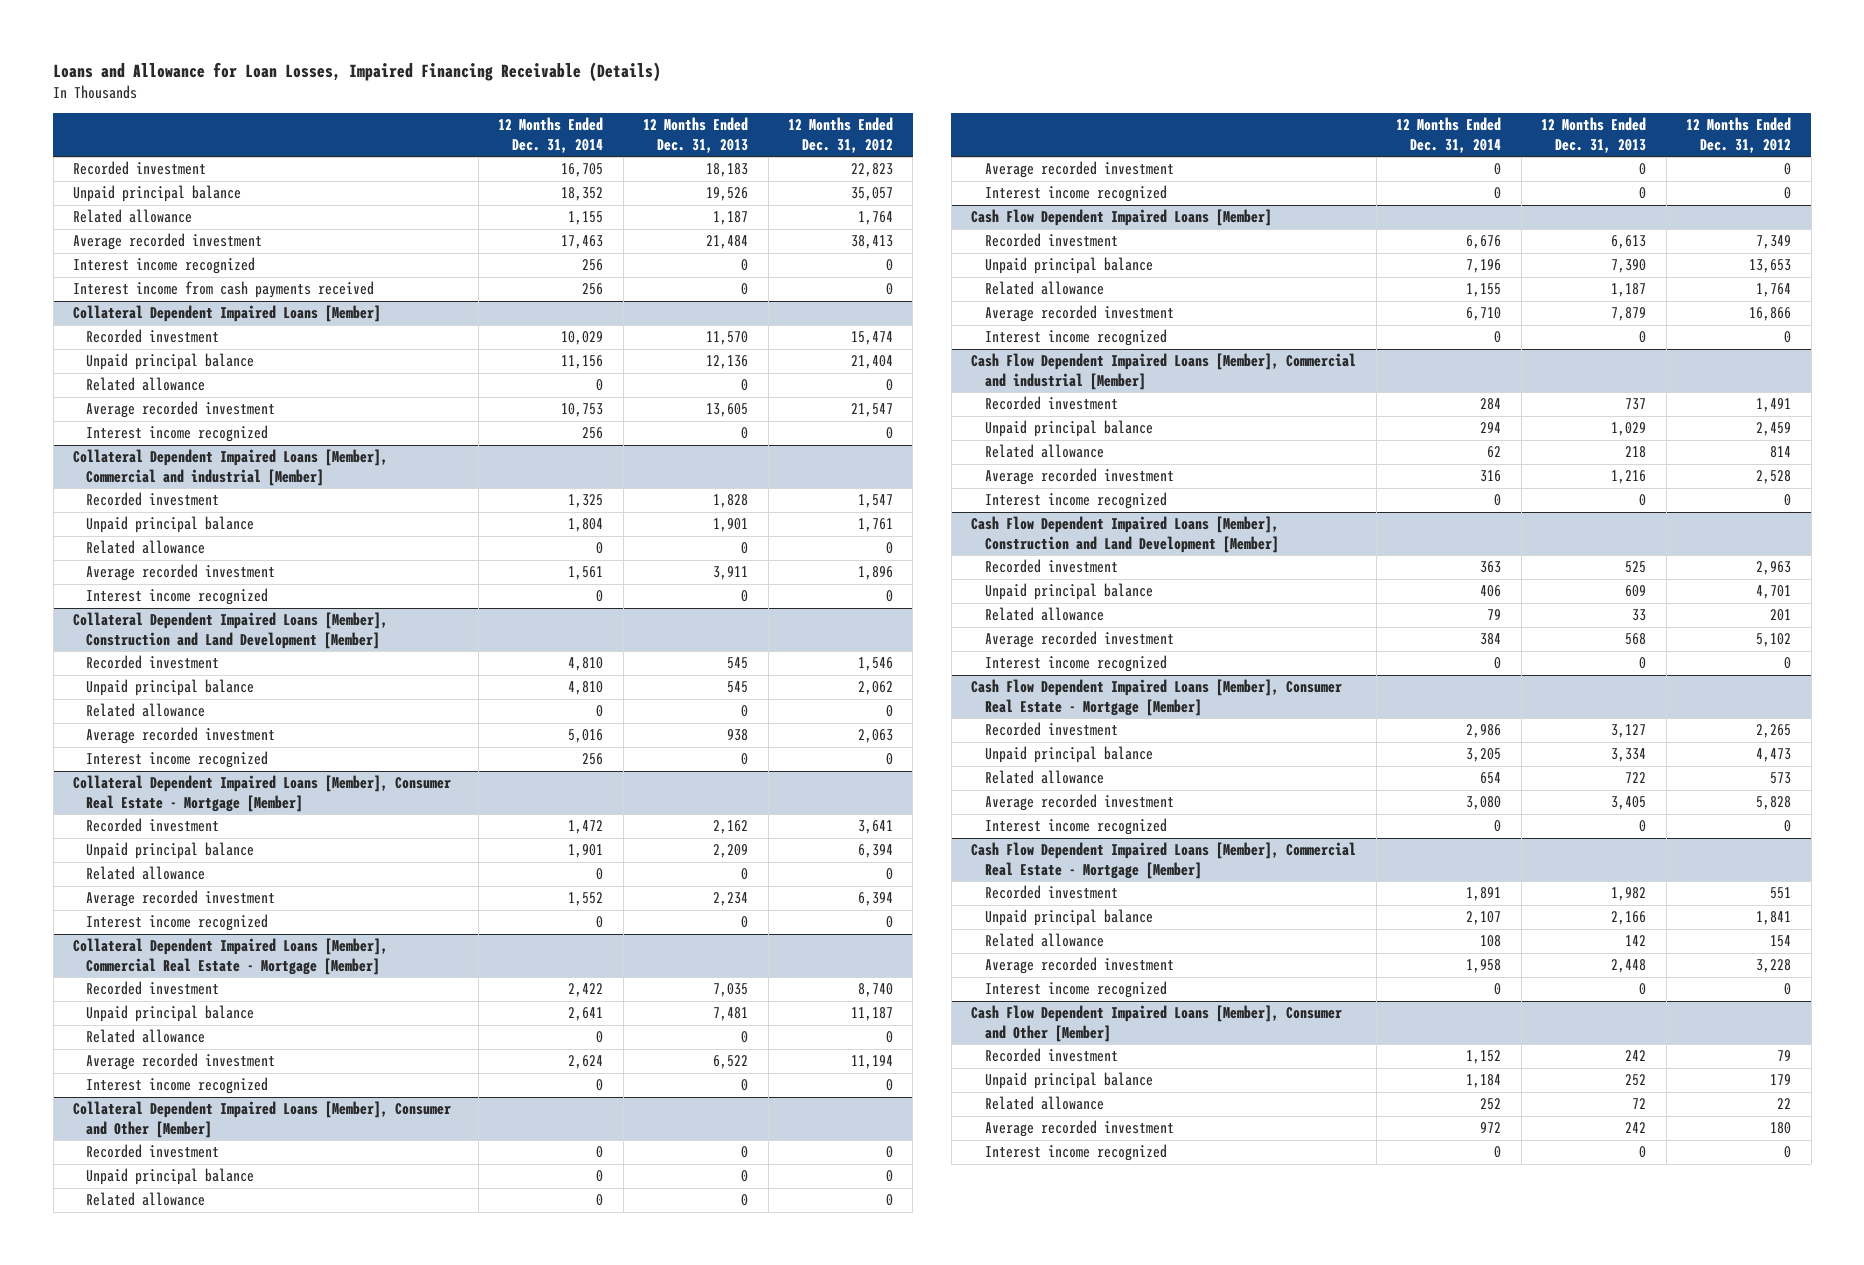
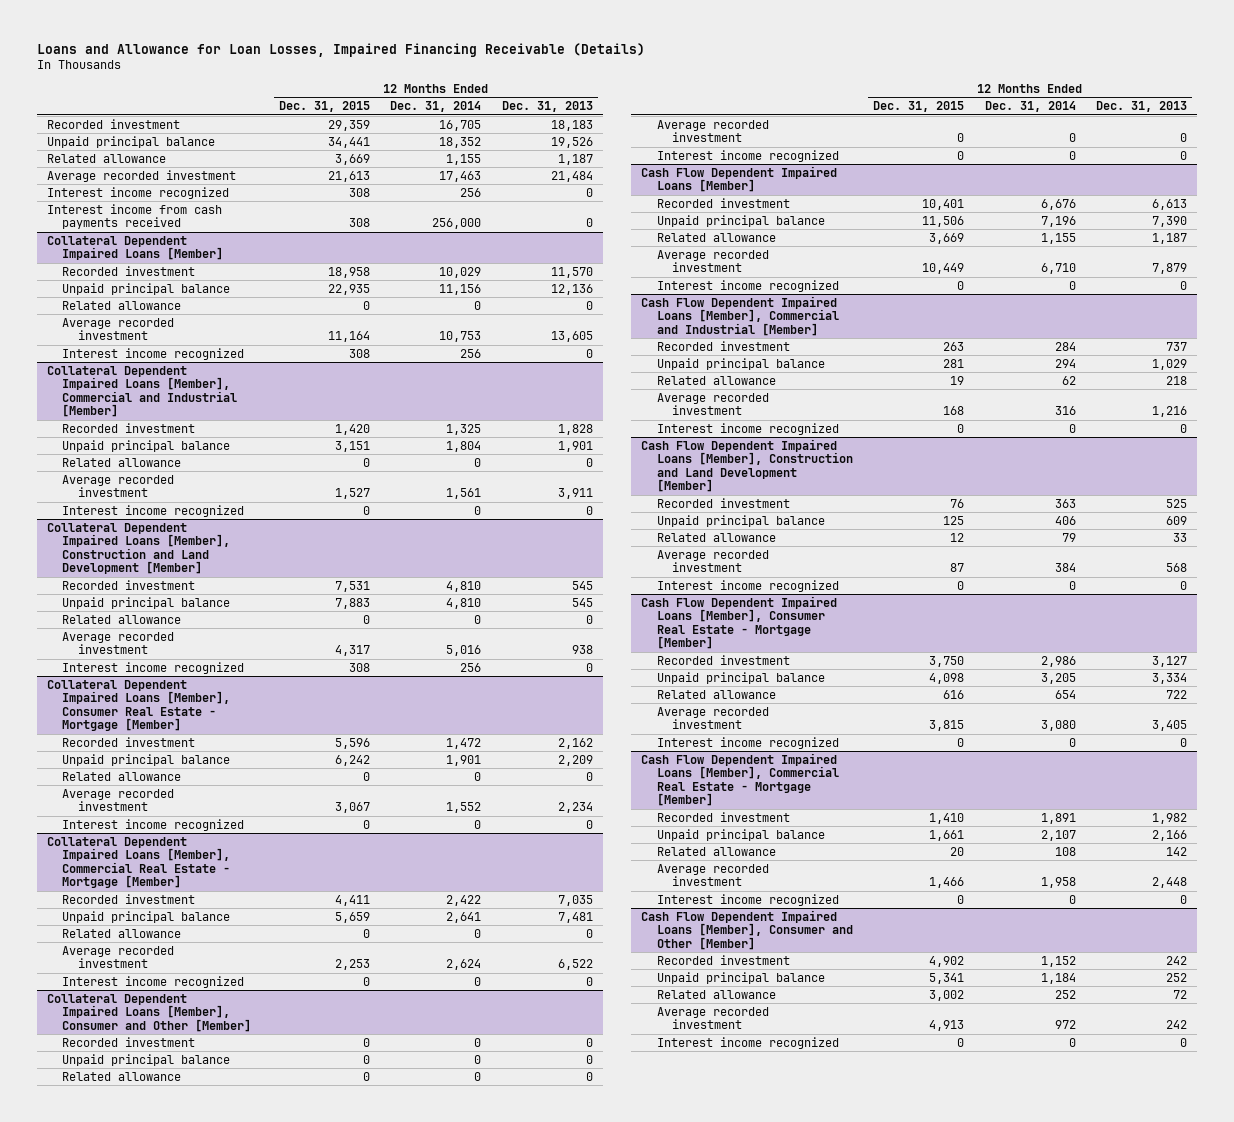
- | 12 Months Ended Dec. 31, 2014 | 12 Months Ended Dec. 31, 2013 | 12 Months Ended Dec. 31, 2012
+ | 12 Months Ended Dec. 31, 2015 | 12 Months Ended Dec. 31, 2014 | 12 Months Ended Dec. 31, 2013
- Interest income from cash payments received | 256 | 0 | 0
+ Interest income from cash payments received | 308 | 256,000 | 0
- Collateral Dependent Impaired Loans [Member], Commercial and industrial [Member]
+ Collateral Dependent Impaired Loans [Member], Commercial and Industrial [Member]
- Cash Flow Dependent Impaired Loans [Member], Commercial and industrial [Member]
+ Cash Flow Dependent Impaired Loans [Member], Commercial and Industrial [Member]

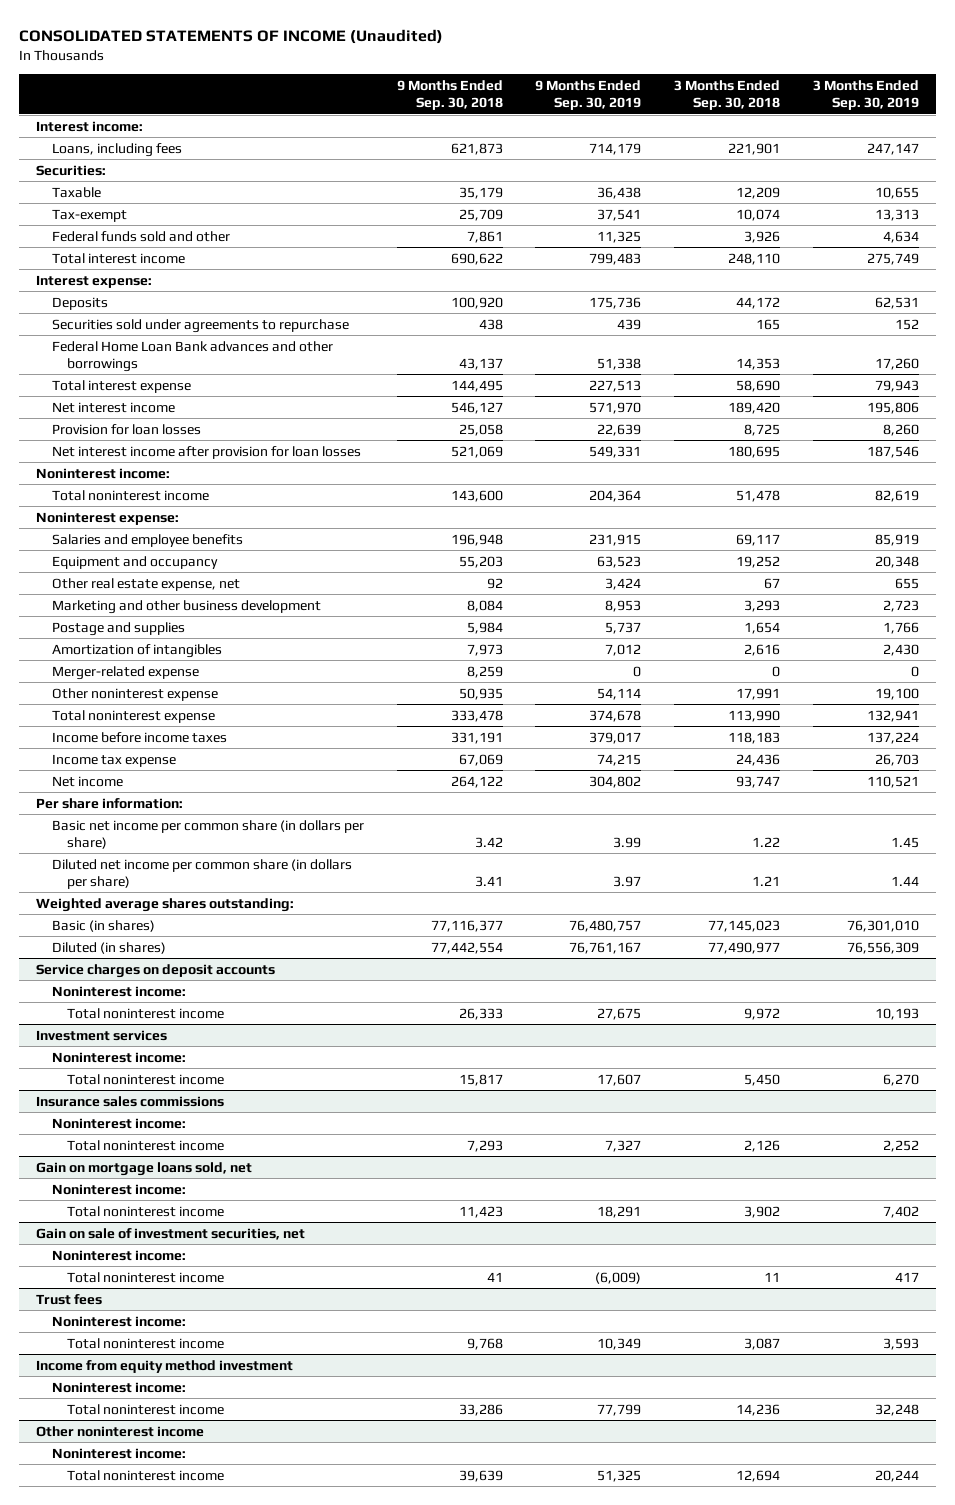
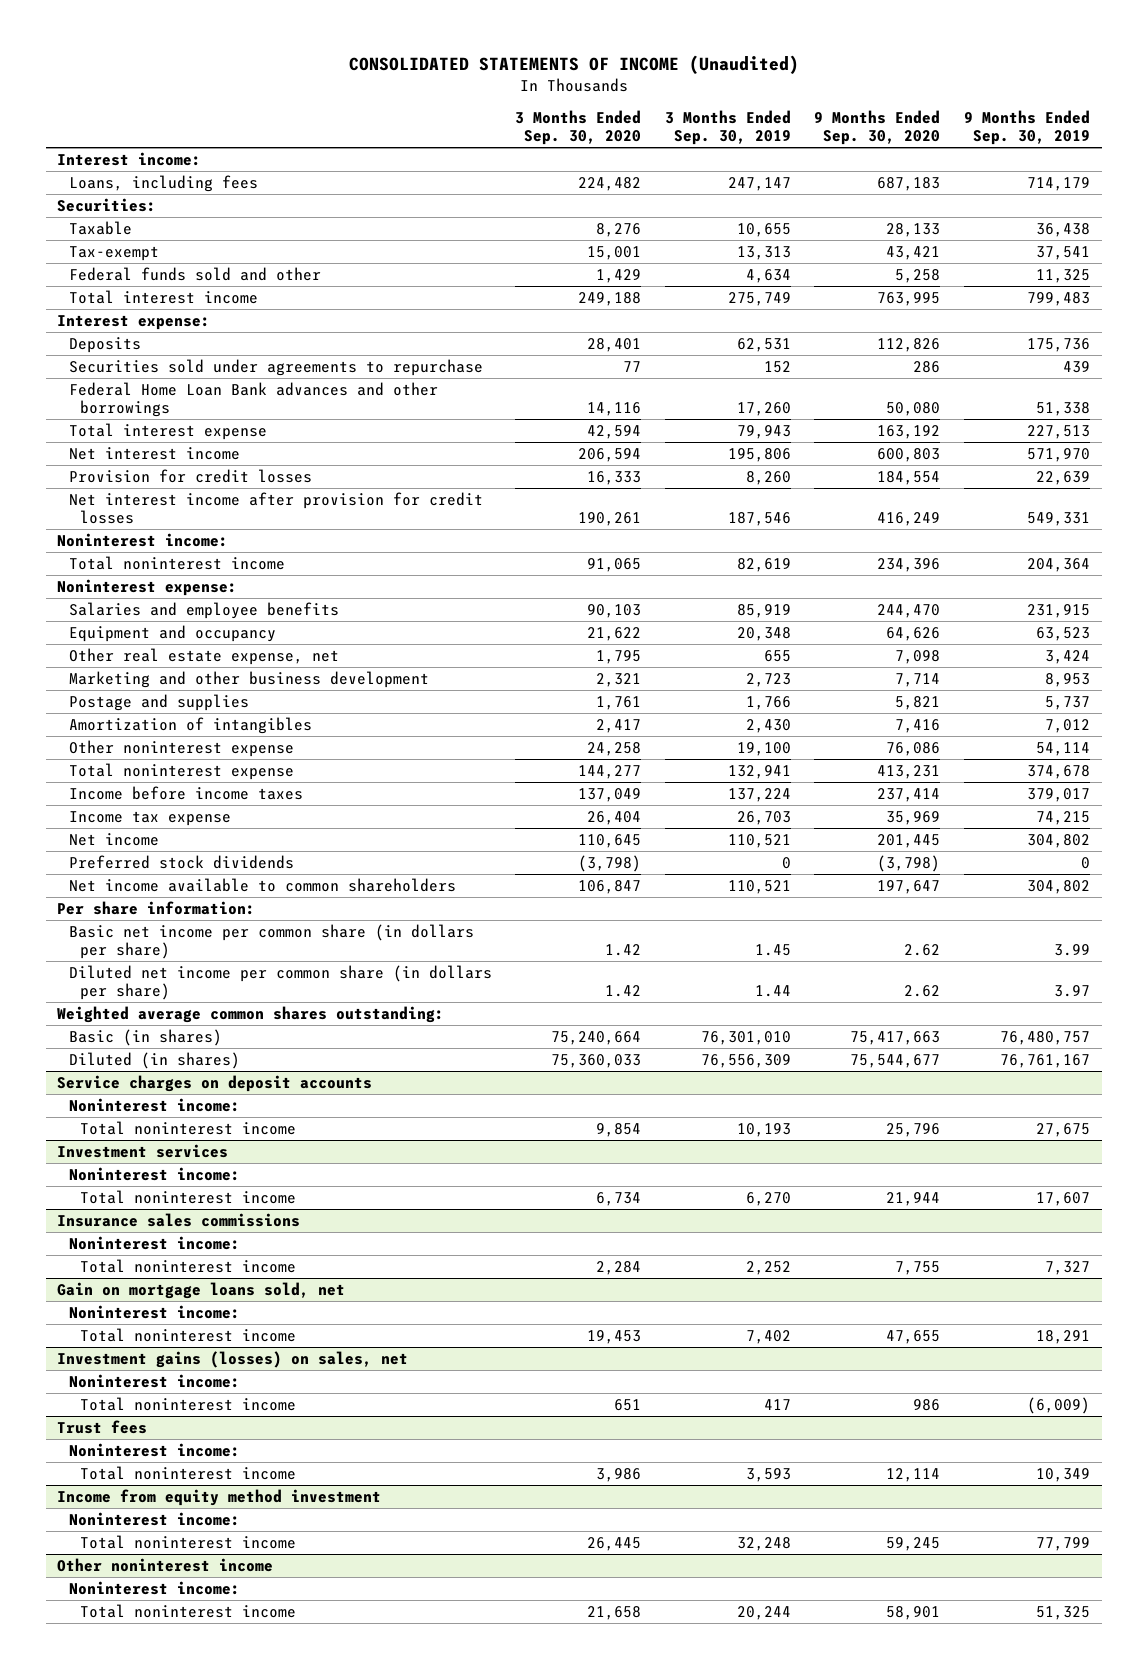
- | 9 Months Ended Sep. 30, 2018 | 9 Months Ended Sep. 30, 2019 | 3 Months Ended Sep. 30, 2018 | 3 Months Ended Sep. 30, 2019
+ | 3 Months Ended Sep. 30, 2020 | 3 Months Ended Sep. 30, 2019 | 9 Months Ended Sep. 30, 2020 | 9 Months Ended Sep. 30, 2019
- Provision for loan losses | 25,058 | 22,639 | 8,725 | 8,260
- Net interest income after provision for loan losses | 521,069 | 549,331 | 180,695 | 187,546
+ Provision for credit losses | 16,333 | 8,260 | 184,554 | 22,639
+ Net interest income after provision for credit losses | 190,261 | 187,546 | 416,249 | 549,331
- Merger-related expense | 8,259 | 0 | 0 | 0
+ Preferred stock dividends | (3,798) | 0 | (3,798) | 0
+ Net income available to common shareholders | 106,847 | 110,521 | 197,647 | 304,802
- Weighted average shares outstanding:
+ Weighted average common shares outstanding:
- Gain on sale of investment securities, net
+ Investment gains (losses) on sales, net

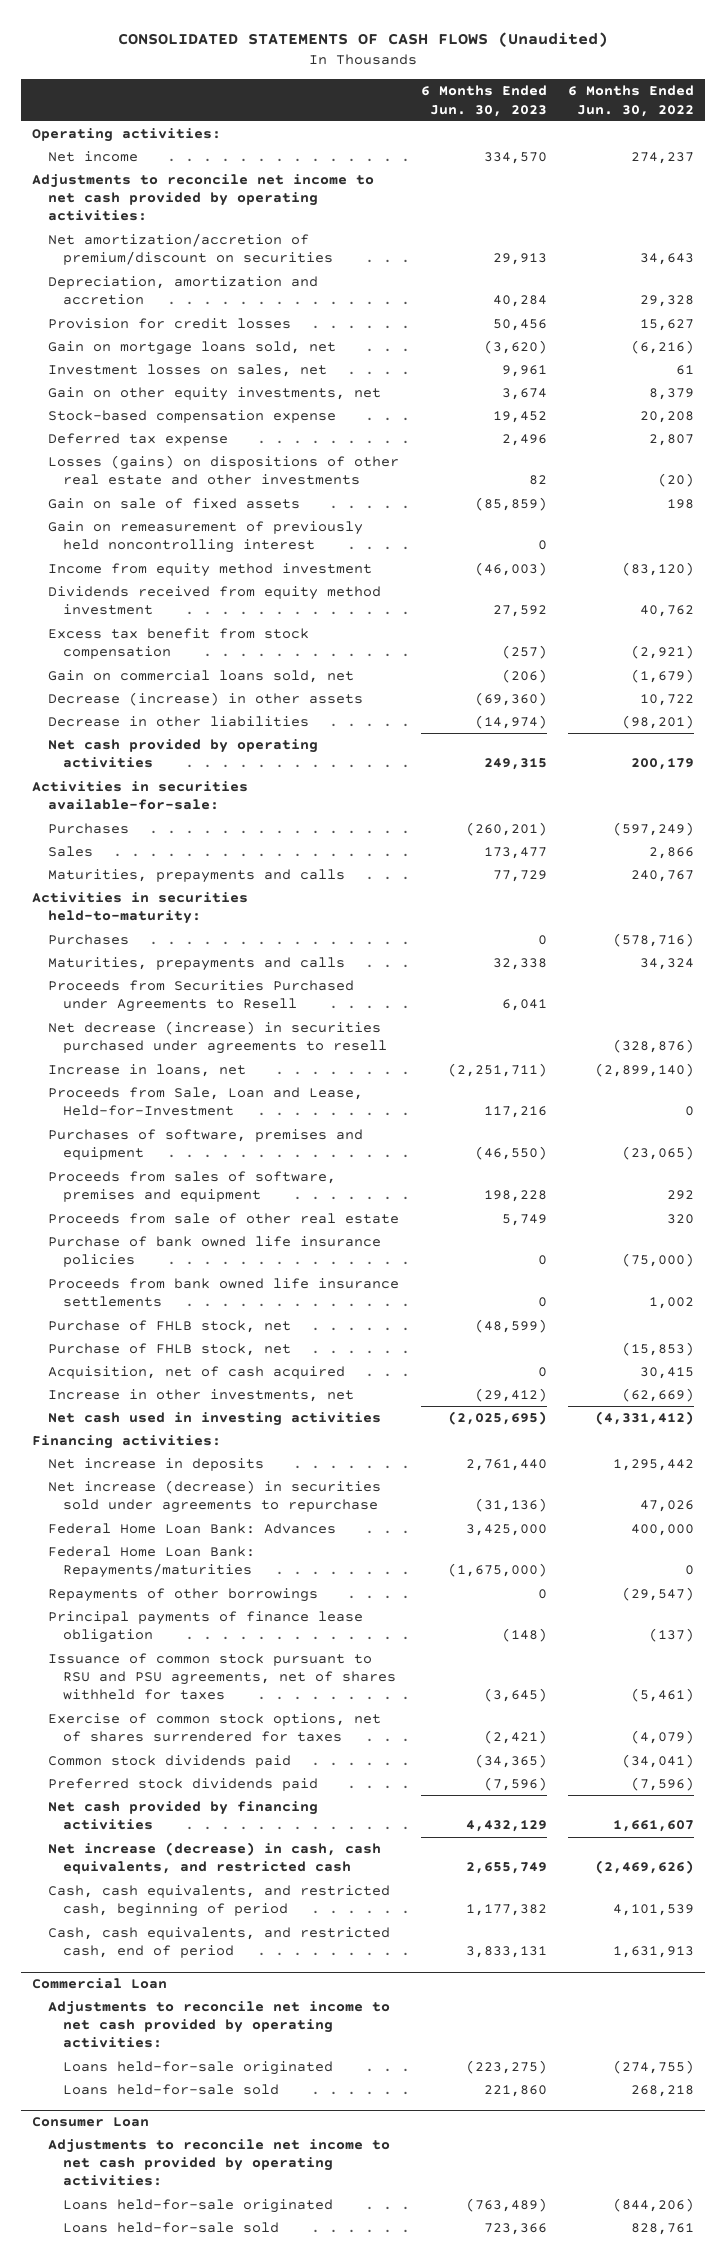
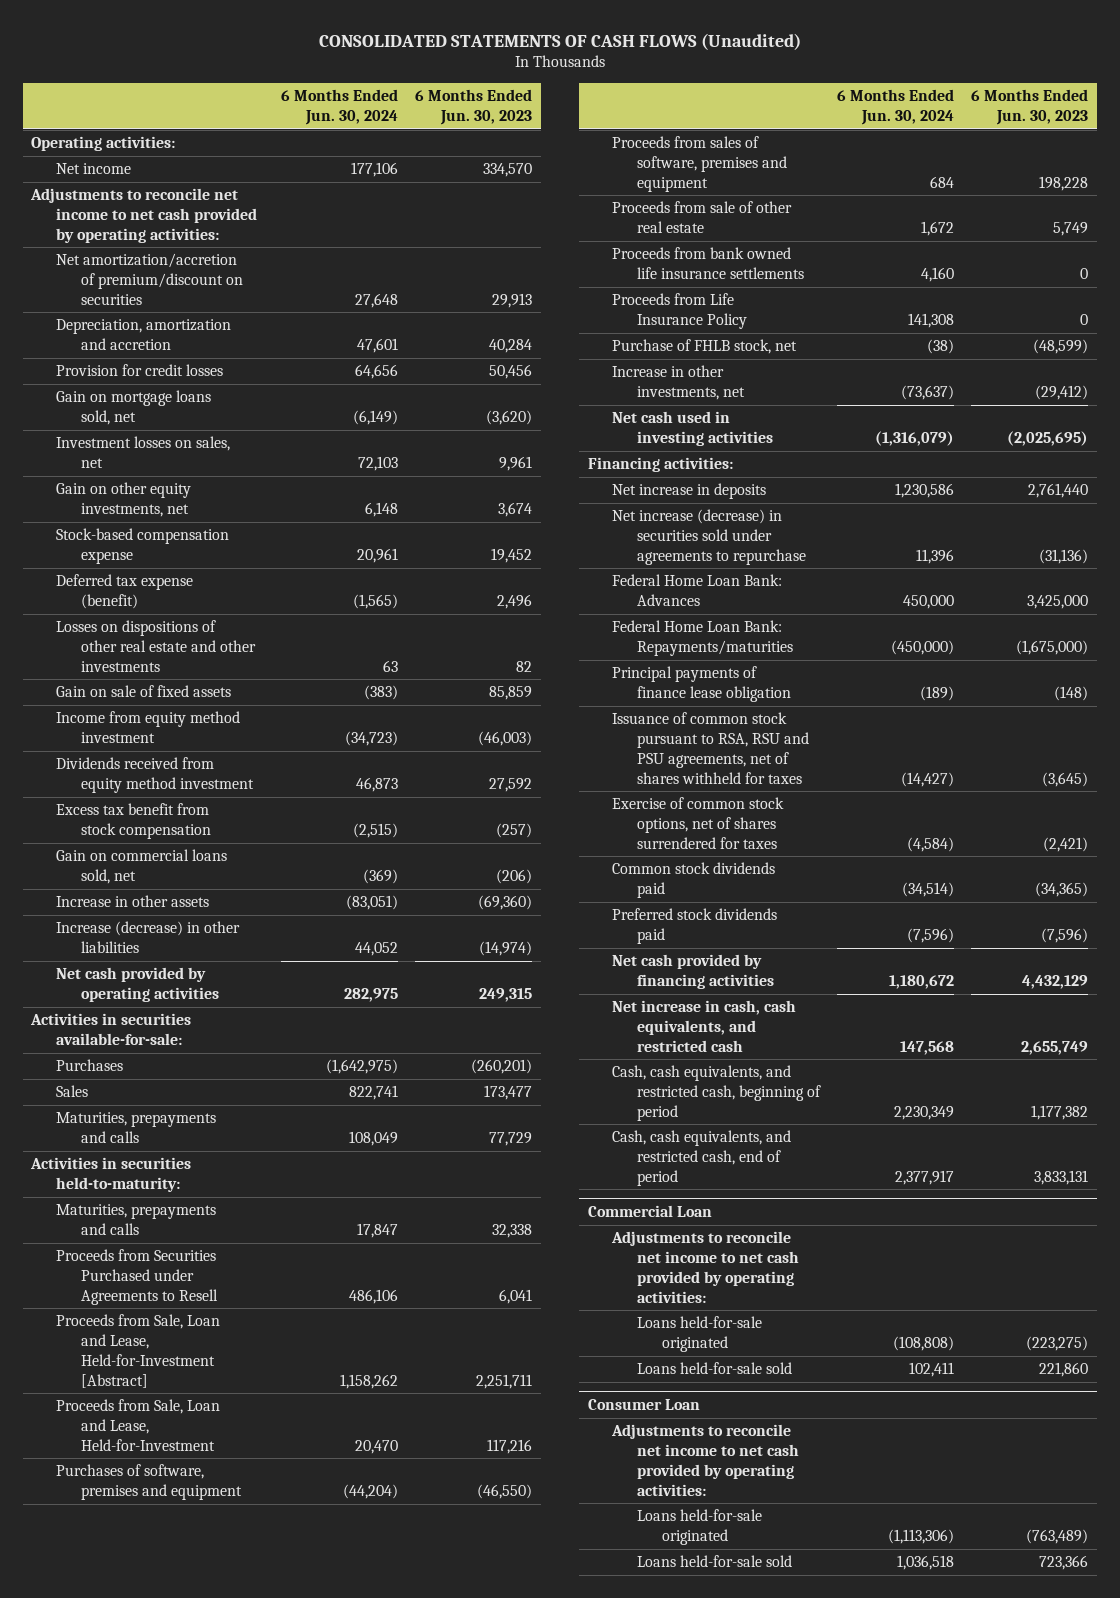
- | 6 Months Ended Jun. 30, 2023 | 6 Months Ended Jun. 30, 2022
+ | 6 Months Ended Jun. 30, 2024 | 6 Months Ended Jun. 30, 2023
- Deferred tax expense | 2,496 | 2,807
- Losses (gains) on dispositions of other real estate and other investments | 82 | (20)
- Gain on sale of fixed assets | (85,859) | 198
- Gain on remeasurement of previously held noncontrolling interest | 0 |
+ Deferred tax expense (benefit) | (1,565) | 2,496
+ Losses on dispositions of other real estate and other investments | 63 | 82
+ Gain on sale of fixed assets | (383) | 85,859
- Decrease (increase) in other assets | (69,360) | 10,722
- Decrease in other liabilities | (14,974) | (98,201)
+ Increase in other assets | (83,051) | (69,360)
+ Increase (decrease) in other liabilities | 44,052 | (14,974)
- Purchases | 0 | (578,716)
- Net decrease (increase) in securities purchased under agreements to resell | | (328,876)
- Increase in loans, net | (2,251,711) | (2,899,140)
+ Proceeds from Sale, Loan and Lease, Held-for-Investment [Abstract] | 1,158,262 | 2,251,711
- Purchase of bank owned life insurance policies | 0 | (75,000)
+ Proceeds from Life Insurance Policy | 141,308 | 0
- Purchase of FHLB stock, net | | (15,853)
- Acquisition, net of cash acquired | 0 | 30,415
- Repayments of other borrowings | 0 | (29,547)
- Issuance of common stock pursuant to RSU and PSU agreements, net of shares withheld for taxes | (3,645) | (5,461)
+ Issuance of common stock pursuant to RSA, RSU and PSU agreements, net of shares withheld for taxes | (14,427) | (3,645)
- Net increase (decrease) in cash, cash equivalents, and restricted cash | 2,655,749 | (2,469,626)
+ Net increase in cash, cash equivalents, and restricted cash | 147,568 | 2,655,749

